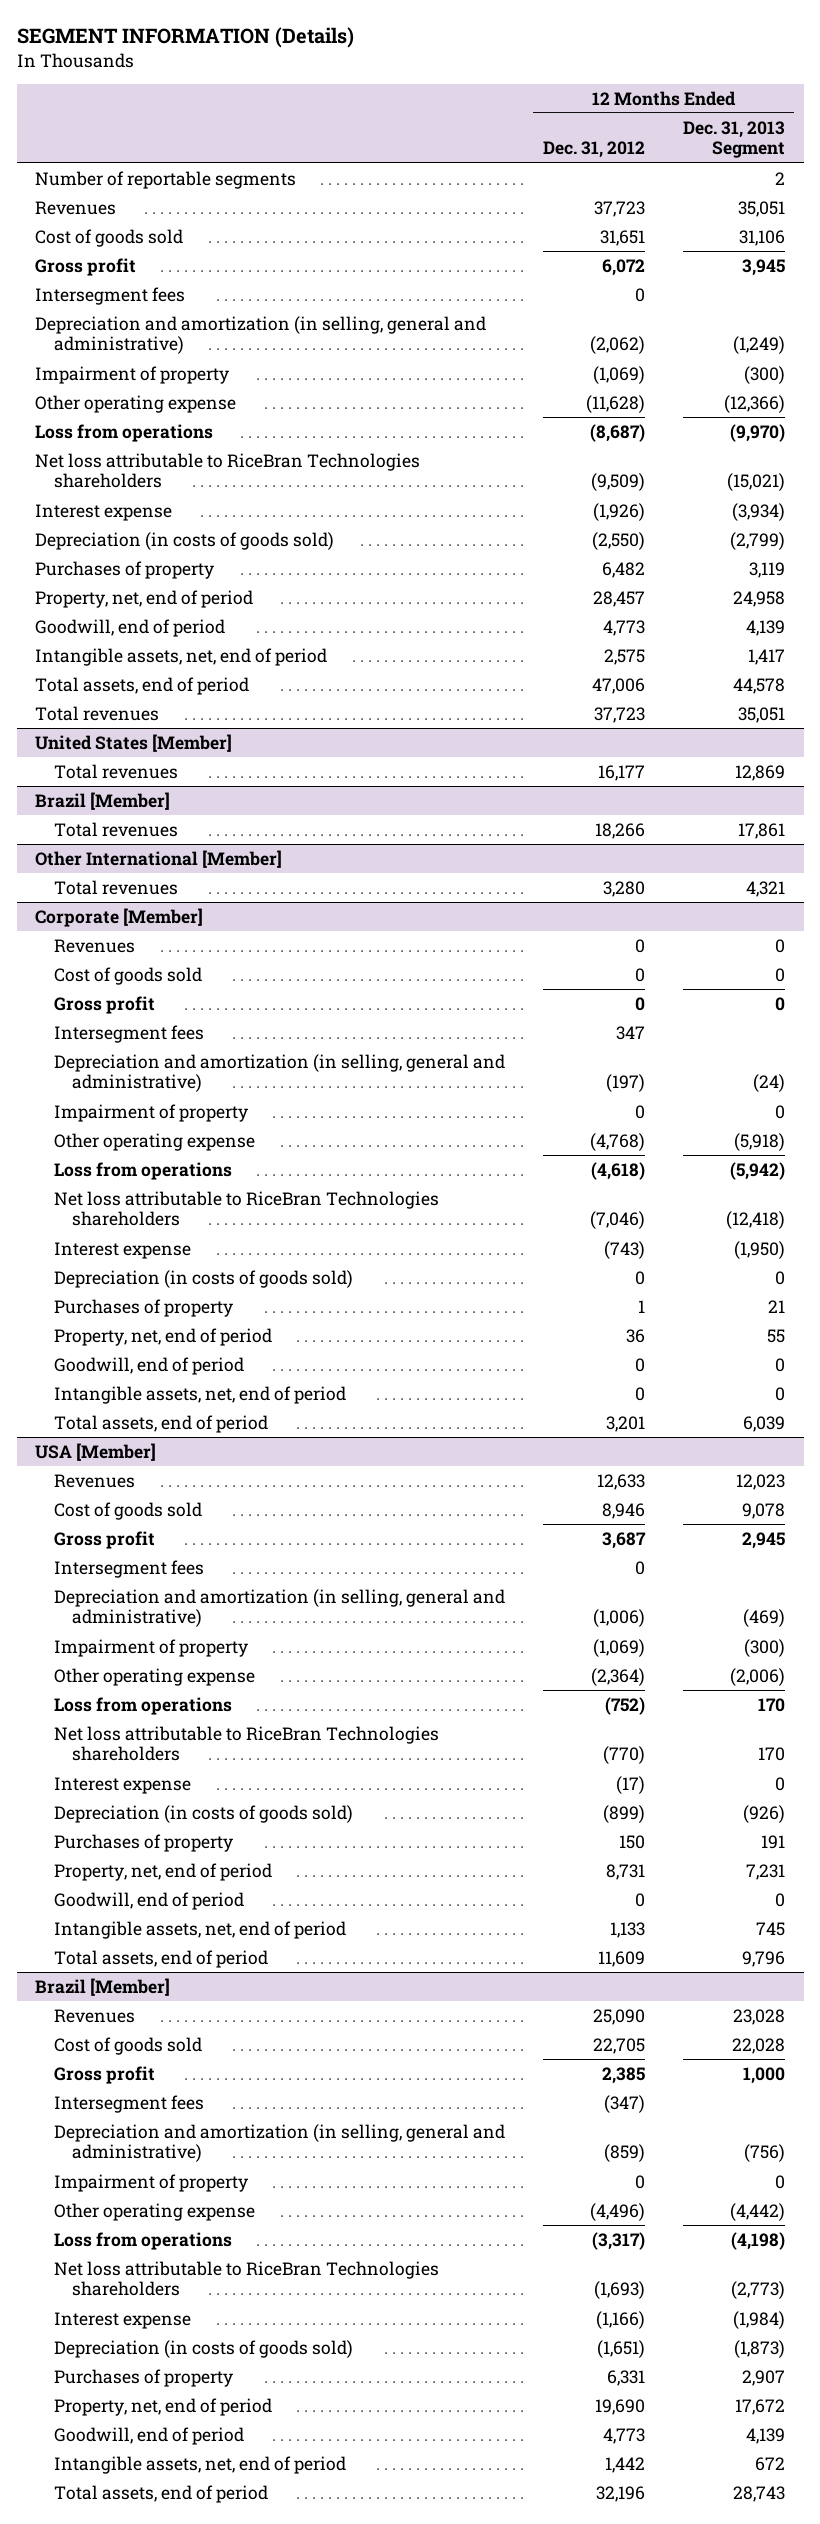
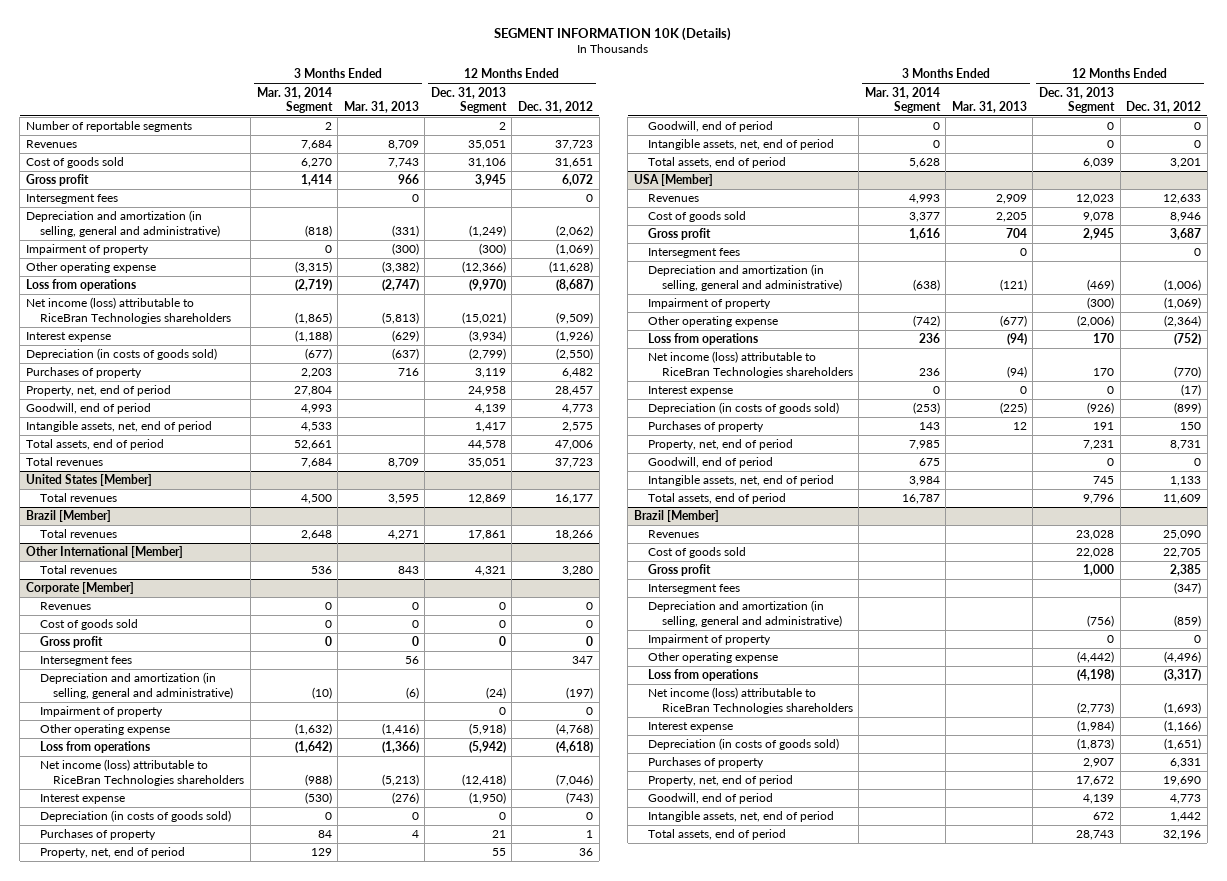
- SEGMENT INFORMATION (Details)
+ SEGMENT INFORMATION 10K (Details)
- | 12 Months Ended Dec. 31, 2012 | 12 Months Ended Dec. 31, 2013 Segment
+ | 3 Months Ended Mar. 31, 2014 Segment | 3 Months Ended Mar. 31, 2013 | 12 Months Ended Dec. 31, 2013 Segment | 12 Months Ended Dec. 31, 2012
- Net loss attributable to RiceBran Technologies shareholders | (9,509) | (15,021)
+ Net income (loss) attributable to RiceBran Technologies shareholders | (1,865) | (5,813) | (15,021) | (9,509)
@ Corporate [Member]
- Net loss attributable to RiceBran Technologies shareholders | (7,046) | (12,418)
+ Net income (loss) attributable to RiceBran Technologies shareholders | (988) | (5,213) | (12,418) | (7,046)
@ USA [Member]
- Net loss attributable to RiceBran Technologies shareholders | (770) | 170
+ Net income (loss) attributable to RiceBran Technologies shareholders | 236 | (94) | 170 | (770)
@ Brazil [Member]
- Net loss attributable to RiceBran Technologies shareholders | (1,693) | (2,773)
+ Net income (loss) attributable to RiceBran Technologies shareholders | | | (2,773) | (1,693)

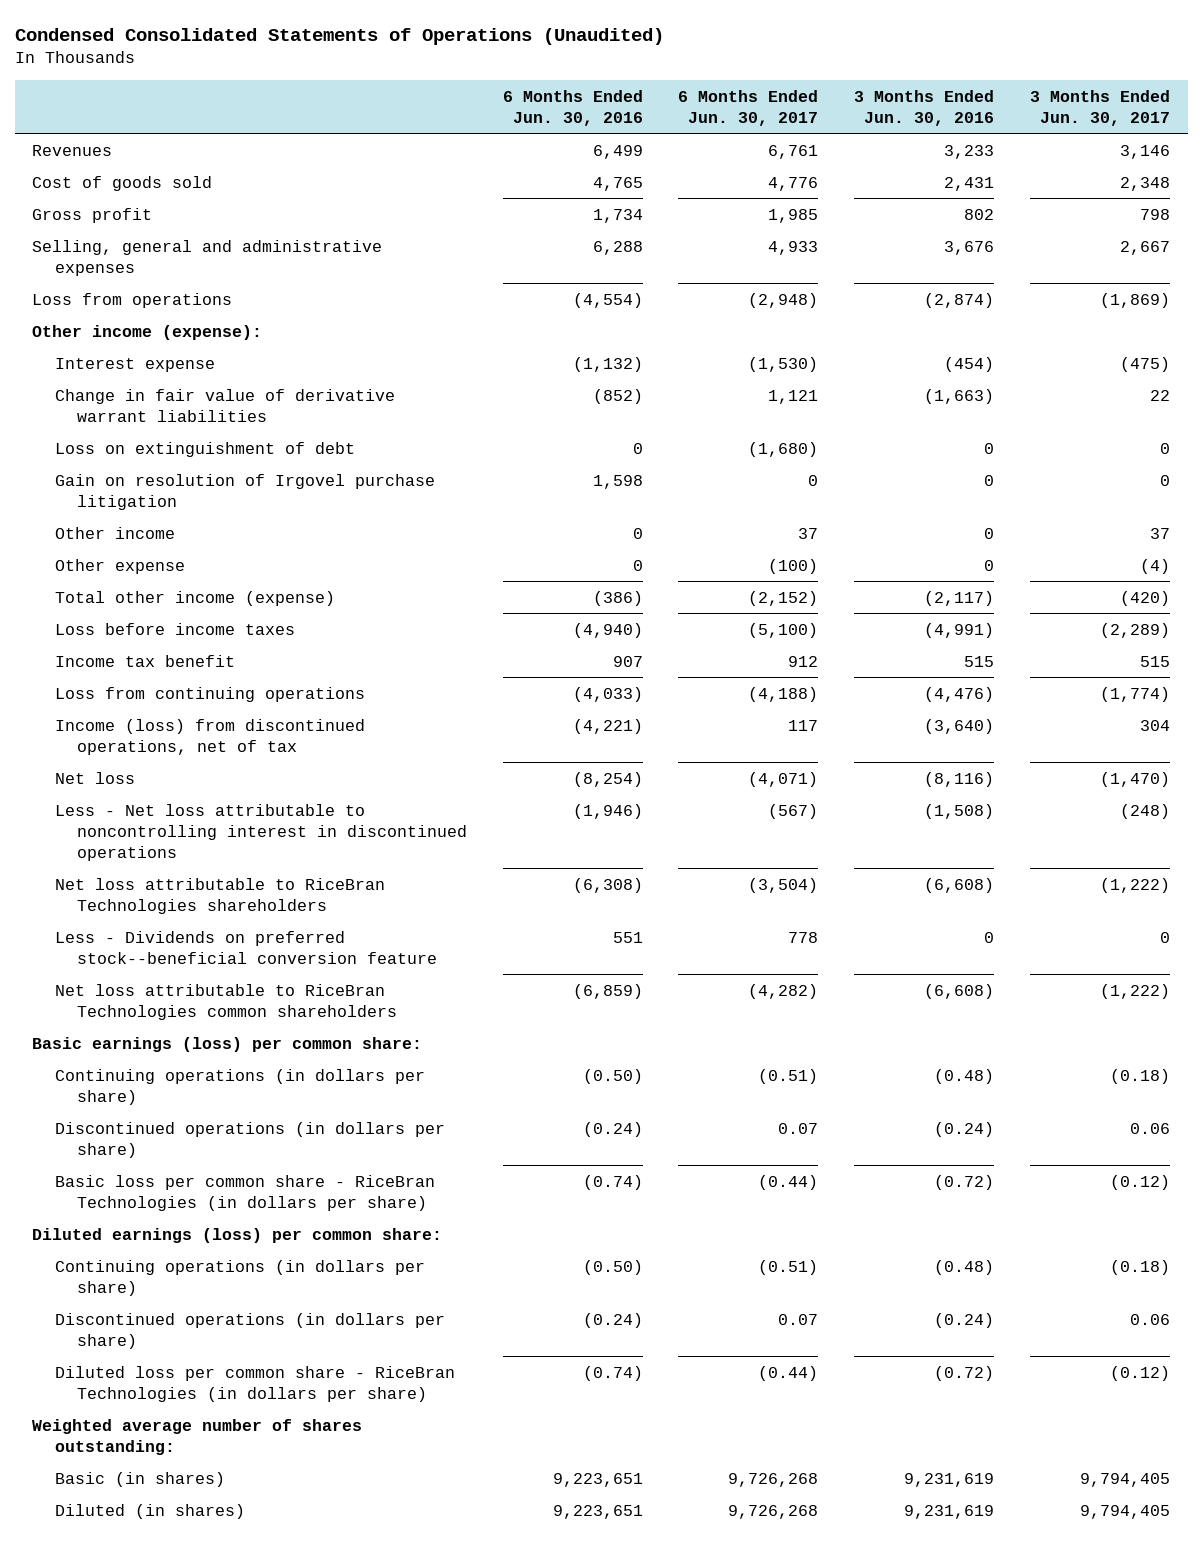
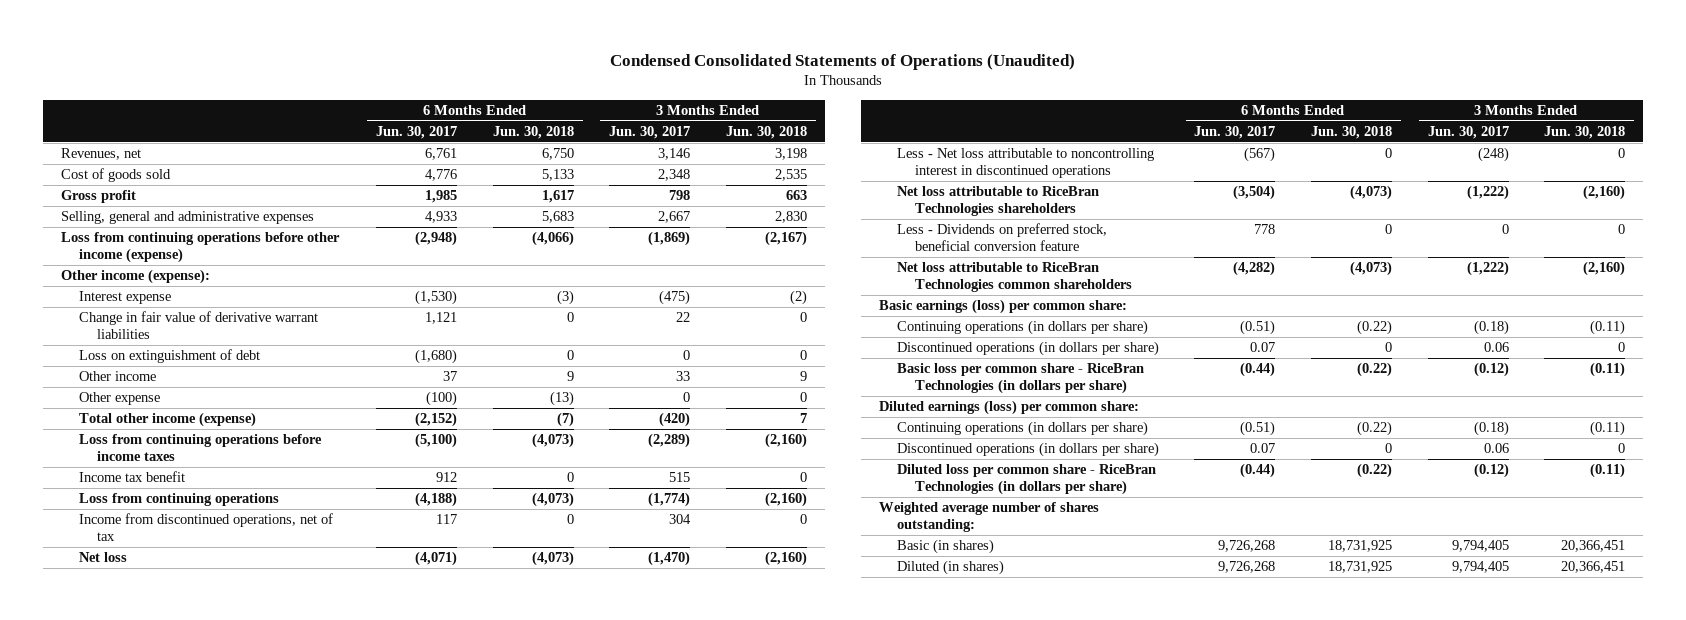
- | 6 Months Ended Jun. 30, 2016 | 6 Months Ended Jun. 30, 2017 | 3 Months Ended Jun. 30, 2016 | 3 Months Ended Jun. 30, 2017
+ | 6 Months Ended Jun. 30, 2017 | 6 Months Ended Jun. 30, 2018 | 3 Months Ended Jun. 30, 2017 | 3 Months Ended Jun. 30, 2018
- Revenues | 6,499 | 6,761 | 3,233 | 3,146
+ Revenues, net | 6,761 | 6,750 | 3,146 | 3,198
- Loss from operations | (4,554) | (2,948) | (2,874) | (1,869)
+ Loss from continuing operations before other income (expense) | (2,948) | (4,066) | (1,869) | (2,167)
- Gain on resolution of Irgovel purchase litigation | 1,598 | 0 | 0 | 0
- Other income | 0 | 37 | 0 | 37
- Other expense | 0 | (100) | 0 | (4)
+ Other income | 37 | 9 | 33 | 9
+ Other expense | (100) | (13) | 0 | 0
- Loss before income taxes | (4,940) | (5,100) | (4,991) | (2,289)
+ Loss from continuing operations before income taxes | (5,100) | (4,073) | (2,289) | (2,160)
- Income (loss) from discontinued operations, net of tax | (4,221) | 117 | (3,640) | 304
+ Income from discontinued operations, net of tax | 117 | 0 | 304 | 0
- Less - Dividends on preferred stock--beneficial conversion feature | 551 | 778 | 0 | 0
+ Less - Dividends on preferred stock, beneficial conversion feature | 778 | 0 | 0 | 0

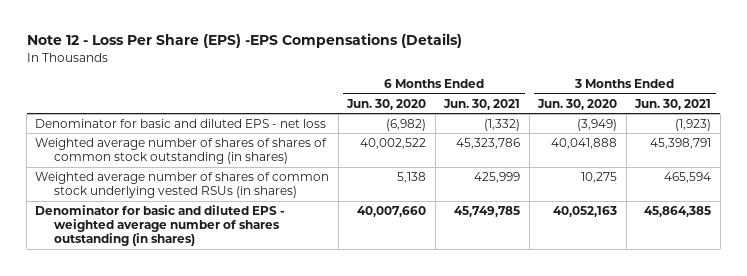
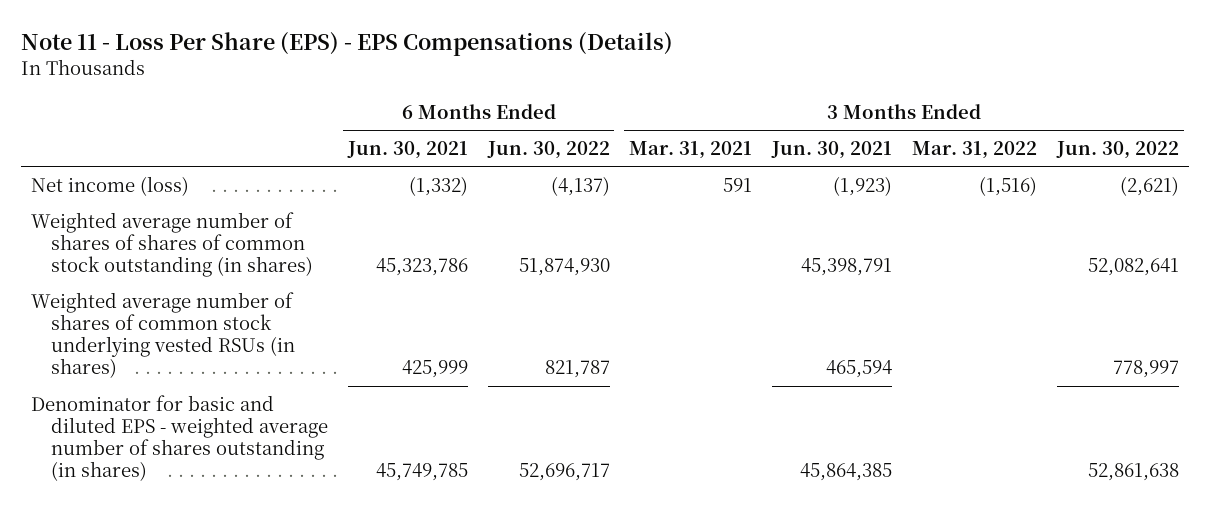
- Note 12 - Loss Per Share (EPS) -EPS Compensations (Details)
+ Note 11 - Loss Per Share (EPS) - EPS Compensations (Details)
- | 6 Months Ended Jun. 30, 2020 | 6 Months Ended Jun. 30, 2021 | 3 Months Ended Jun. 30, 2020 | 3 Months Ended Jun. 30, 2021
+ | 6 Months Ended Jun. 30, 2021 | 6 Months Ended Jun. 30, 2022 | 3 Months Ended Mar. 31, 2021 | 3 Months Ended Jun. 30, 2021 | 3 Months Ended Mar. 31, 2022 | 3 Months Ended Jun. 30, 2022
- Denominator for basic and diluted EPS - net loss | (6,982) | (1,332) | (3,949) | (1,923)
+ Net income (loss) | (1,332) | (4,137) | 591 | (1,923) | (1,516) | (2,621)

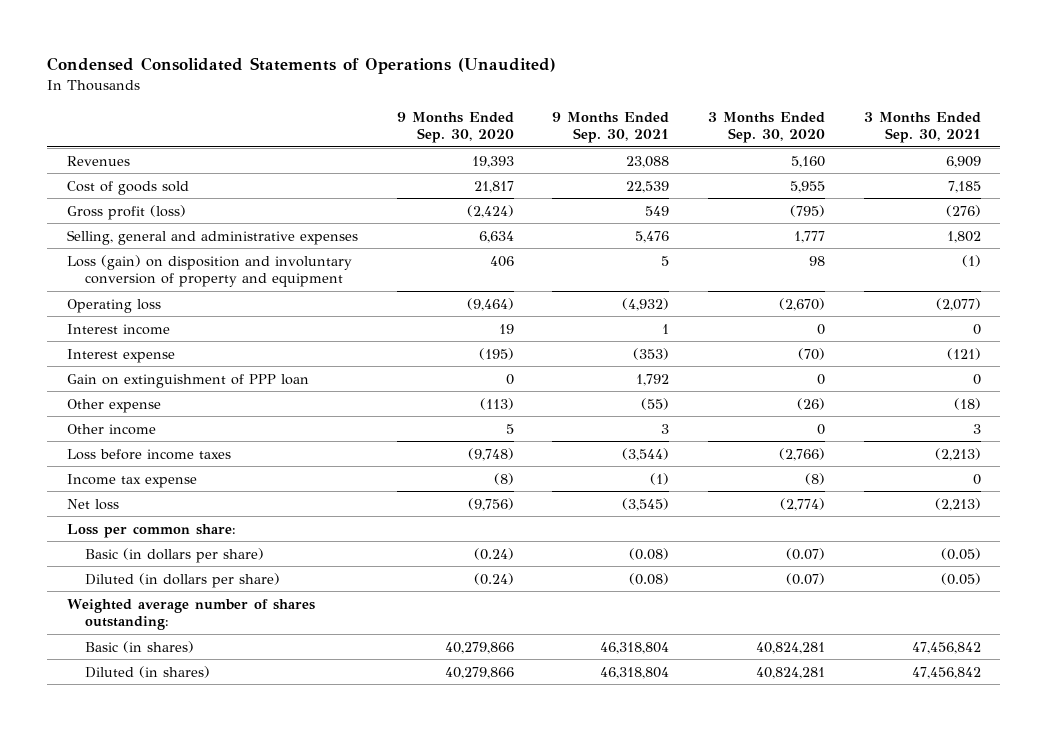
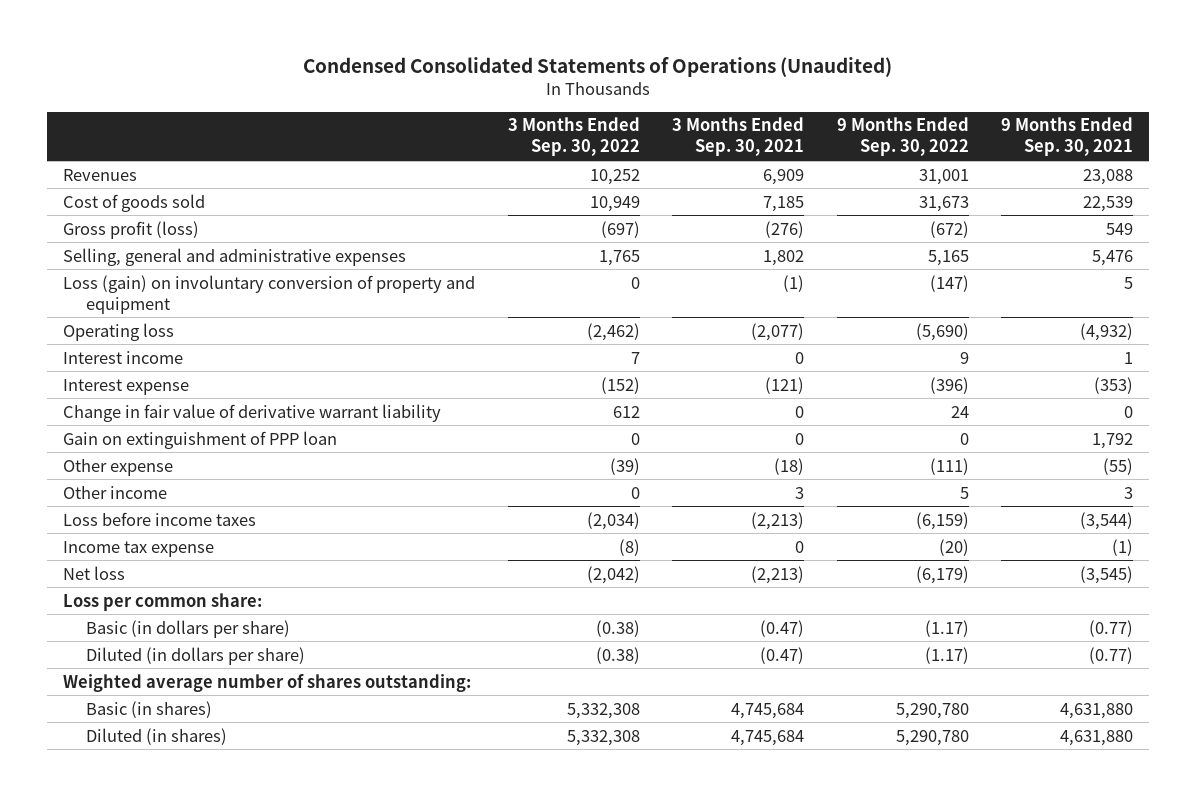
- | 9 Months Ended Sep. 30, 2020 | 9 Months Ended Sep. 30, 2021 | 3 Months Ended Sep. 30, 2020 | 3 Months Ended Sep. 30, 2021
+ | 3 Months Ended Sep. 30, 2022 | 3 Months Ended Sep. 30, 2021 | 9 Months Ended Sep. 30, 2022 | 9 Months Ended Sep. 30, 2021
- Loss (gain) on disposition and involuntary conversion of property and equipment | 406 | 5 | 98 | (1)
+ Loss (gain) on involuntary conversion of property and equipment | 0 | (1) | (147) | 5
+ Change in fair value of derivative warrant liability | 612 | 0 | 24 | 0
- Basic (in dollars per share) | (0.24) | (0.08) | (0.07) | (0.05)
- Diluted (in dollars per share) | (0.24) | (0.08) | (0.07) | (0.05)
+ Basic (in dollars per share) | (0.38) | (0.47) | (1.17) | (0.77)
+ Diluted (in dollars per share) | (0.38) | (0.47) | (1.17) | (0.77)
- Basic (in shares) | 40,279,866 | 46,318,804 | 40,824,281 | 47,456,842
- Diluted (in shares) | 40,279,866 | 46,318,804 | 40,824,281 | 47,456,842
+ Basic (in shares) | 5,332,308 | 4,745,684 | 5,290,780 | 4,631,880
+ Diluted (in shares) | 5,332,308 | 4,745,684 | 5,290,780 | 4,631,880

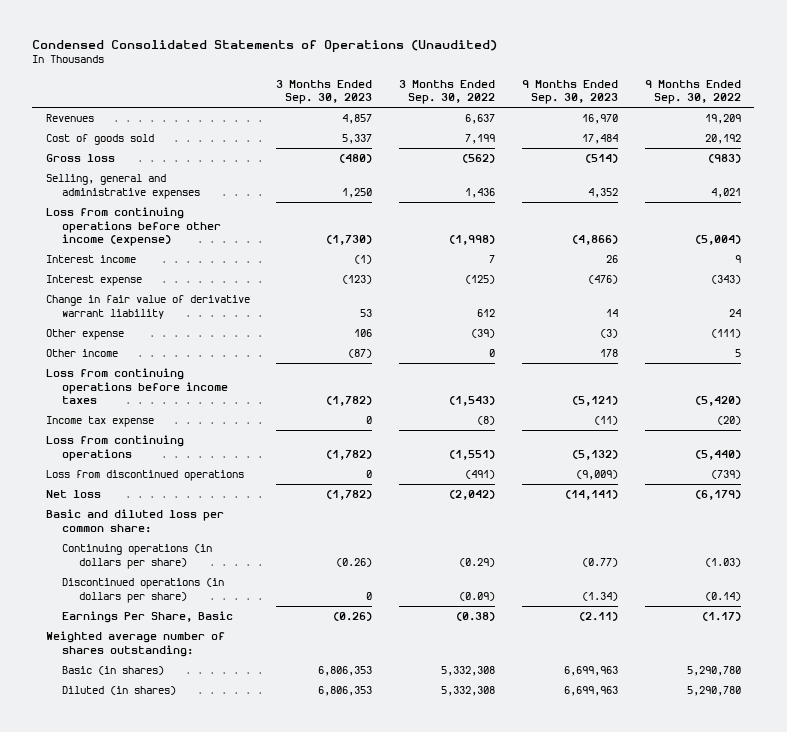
- | 3 Months Ended Sep. 30, 2022 | 3 Months Ended Sep. 30, 2021 | 9 Months Ended Sep. 30, 2022 | 9 Months Ended Sep. 30, 2021
+ | 3 Months Ended Sep. 30, 2023 | 3 Months Ended Sep. 30, 2022 | 9 Months Ended Sep. 30, 2023 | 9 Months Ended Sep. 30, 2022
- Revenues | 10,252 | 6,909 | 31,001 | 23,088
- Cost of goods sold | 10,949 | 7,185 | 31,673 | 22,539
- Gross profit (loss) | (697) | (276) | (672) | 549
- Selling, general and administrative expenses | 1,765 | 1,802 | 5,165 | 5,476
- Loss (gain) on involuntary conversion of property and equipment | 0 | (1) | (147) | 5
- Operating loss | (2,462) | (2,077) | (5,690) | (4,932)
+ Revenues | 4,857 | 6,637 | 16,970 | 19,209
+ Cost of goods sold | 5,337 | 7,199 | 17,484 | 20,192
+ Gross loss | (480) | (562) | (514) | (983)
+ Selling, general and administrative expenses | 1,250 | 1,436 | 4,352 | 4,021
+ Loss from continuing operations before other income (expense) | (1,730) | (1,998) | (4,866) | (5,004)
- Interest expense | (152) | (121) | (396) | (353)
+ Interest expense | (123) | (125) | (476) | (343)
- Gain on extinguishment of PPP loan | 0 | 0 | 0 | 1,792
- Loss before income taxes | (2,034) | (2,213) | (6,159) | (3,544)
+ Loss from continuing operations before income taxes | (1,782) | (1,543) | (5,121) | (5,420)
+ Loss from continuing operations | (1,782) | (1,551) | (5,132) | (5,440)
+ Loss from discontinued operations | 0 | (491) | (9,009) | (739)
- Loss per common share:
- Basic (in dollars per share) | (0.38) | (0.47) | (1.17) | (0.77)
- Diluted (in dollars per share) | (0.38) | (0.47) | (1.17) | (0.77)
+ Basic and diluted loss per common share:
+ Continuing operations (in dollars per share) | (0.26) | (0.29) | (0.77) | (1.03)
+ Discontinued operations (in dollars per share) | 0 | (0.09) | (1.34) | (0.14)
+ Earnings Per Share, Basic | (0.26) | (0.38) | (2.11) | (1.17)

